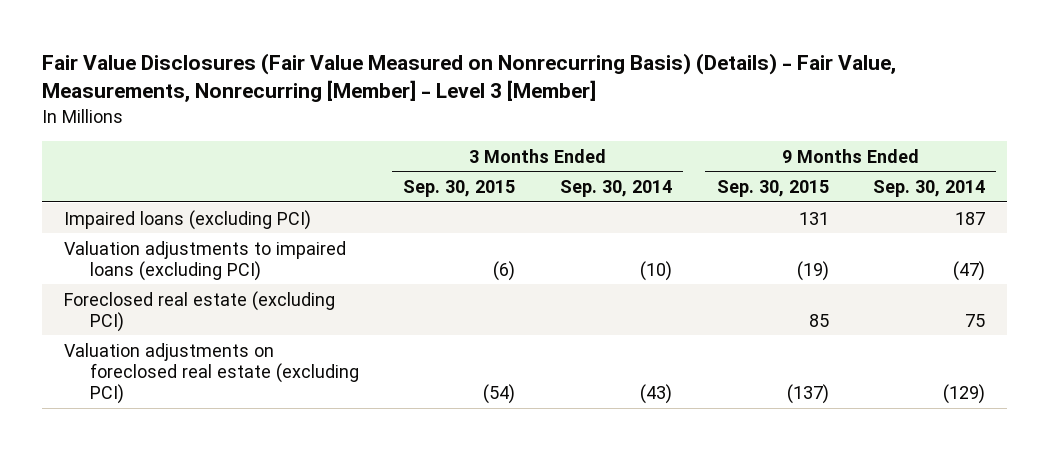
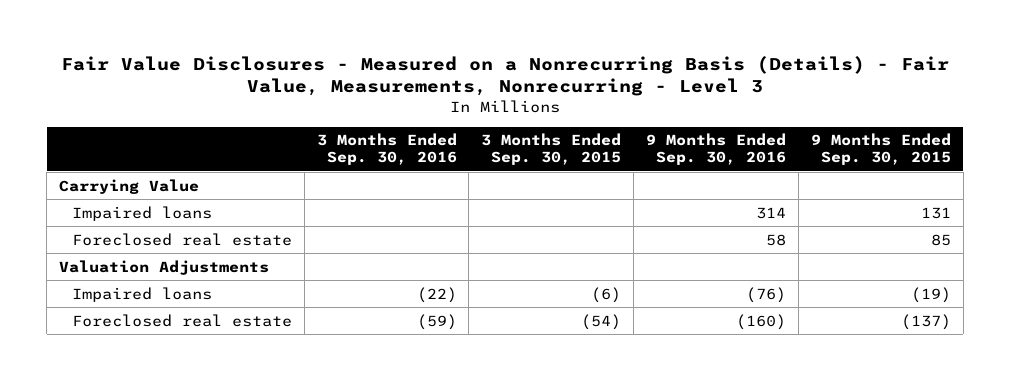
- Fair Value Disclosures (Fair Value Measured on Nonrecurring Basis) (Details) - Fair Value, Measurements, Nonrecurring [Member] - Level 3 [Member]
+ Fair Value Disclosures - Measured on a Nonrecurring Basis (Details) - Fair Value, Measurements, Nonrecurring - Level 3
- | 3 Months Ended Sep. 30, 2015 | 3 Months Ended Sep. 30, 2014 | 9 Months Ended Sep. 30, 2015 | 9 Months Ended Sep. 30, 2014
+ | 3 Months Ended Sep. 30, 2016 | 3 Months Ended Sep. 30, 2015 | 9 Months Ended Sep. 30, 2016 | 9 Months Ended Sep. 30, 2015
- Impaired loans (excluding PCI) | | | 131 | 187
- Valuation adjustments to impaired loans (excluding PCI) | (6) | (10) | (19) | (47)
- Foreclosed real estate (excluding PCI) | | | 85 | 75
- Valuation adjustments on foreclosed real estate (excluding PCI) | (54) | (43) | (137) | (129)
+ Carrying Value
+ Impaired loans | | | 314 | 131
+ Foreclosed real estate | | | 58 | 85
+ Valuation Adjustments
+ Impaired loans | (22) | (6) | (76) | (19)
+ Foreclosed real estate | (59) | (54) | (160) | (137)

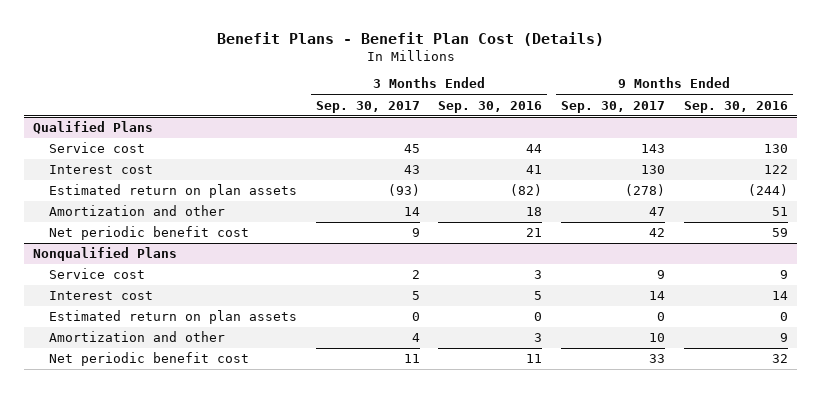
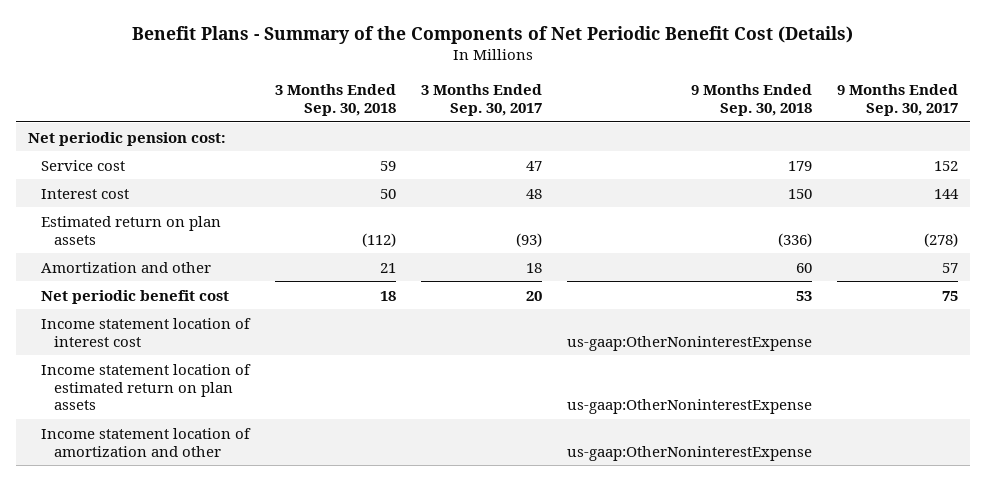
- Benefit Plans - Benefit Plan Cost (Details)
+ Benefit Plans - Summary of the Components of Net Periodic Benefit Cost (Details)
- | 3 Months Ended Sep. 30, 2017 | 3 Months Ended Sep. 30, 2016 | 9 Months Ended Sep. 30, 2017 | 9 Months Ended Sep. 30, 2016
+ | 3 Months Ended Sep. 30, 2018 | 3 Months Ended Sep. 30, 2017 | 9 Months Ended Sep. 30, 2018 | 9 Months Ended Sep. 30, 2017
- Qualified Plans
- Service cost | 45 | 44 | 143 | 130
- Interest cost | 43 | 41 | 130 | 122
+ Net periodic pension cost:
+ Service cost | 59 | 47 | 179 | 152
+ Interest cost | 50 | 48 | 150 | 144
- Amortization and other | 14 | 18 | 47 | 51
- Net periodic benefit cost | 9 | 21 | 42 | 59
- Nonqualified Plans
- Service cost | 2 | 3 | 9 | 9
- Interest cost | 5 | 5 | 14 | 14
- Estimated return on plan assets | 0 | 0 | 0 | 0
- Amortization and other | 4 | 3 | 10 | 9
- Net periodic benefit cost | 11 | 11 | 33 | 32
+ Amortization and other | 21 | 18 | 60 | 57
+ Net periodic benefit cost | 18 | 20 | 53 | 75
+ Income statement location of interest cost | | | us-gaap:OtherNoninterestExpense |
+ Income statement location of estimated return on plan assets | | | us-gaap:OtherNoninterestExpense |
+ Income statement location of amortization and other | | | us-gaap:OtherNoninterestExpense |

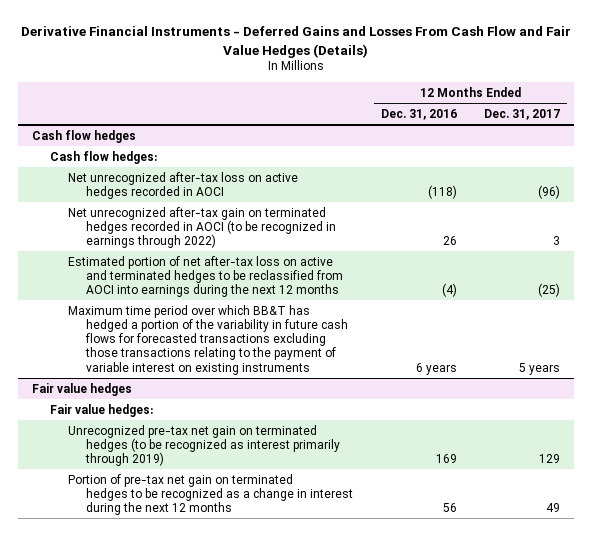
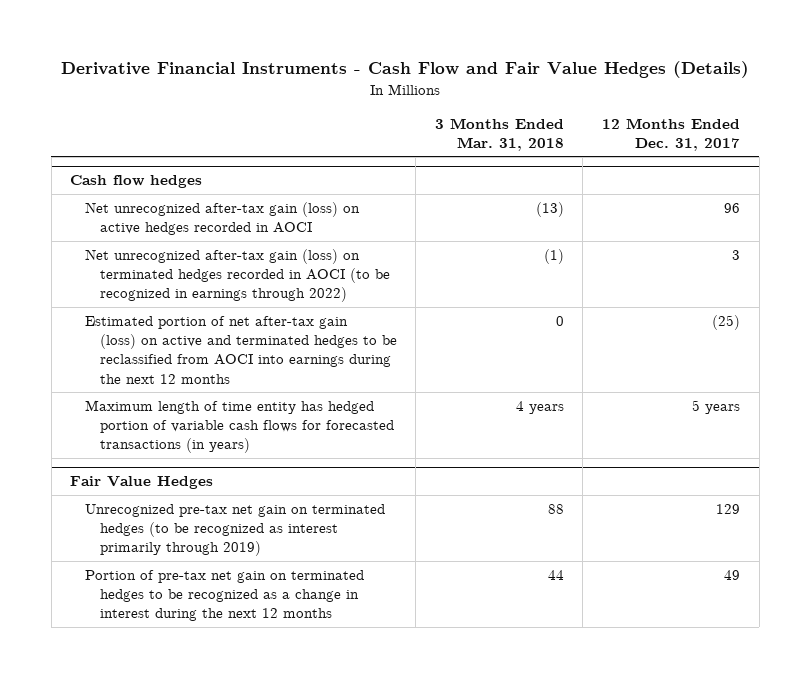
- Derivative Financial Instruments - Deferred Gains and Losses From Cash Flow and Fair Value Hedges (Details)
+ Derivative Financial Instruments - Cash Flow and Fair Value Hedges (Details)
- | 12 Months Ended Dec. 31, 2016 | 12 Months Ended Dec. 31, 2017
+ | 3 Months Ended Mar. 31, 2018 | 12 Months Ended Dec. 31, 2017
@ Cash flow hedges
- Cash flow hedges:
- Net unrecognized after-tax loss on active hedges recorded in AOCI | (118) | (96)
- Net unrecognized after-tax gain on terminated hedges recorded in AOCI (to be recognized in earnings through 2022) | 26 | 3
- Estimated portion of net after-tax loss on active and terminated hedges to be reclassified from AOCI into earnings during the next 12 months | (4) | (25)
- Maximum time period over which BB&T has hedged a portion of the variability in future cash flows for forecasted transactions excluding those transactions relating to the payment of variable interest on existing instruments | 6 years | 5 years
- Fair value hedges
- Fair value hedges:
@ Cash flow hedges
+ Net unrecognized after-tax gain (loss) on active hedges recorded in AOCI | (13) | 96
+ Net unrecognized after-tax gain (loss) on terminated hedges recorded in AOCI (to be recognized in earnings through 2022) | (1) | 3
+ Estimated portion of net after-tax gain (loss) on active and terminated hedges to be reclassified from AOCI into earnings during the next 12 months | 0 | (25)
+ Maximum length of time entity has hedged portion of variable cash flows for forecasted transactions (in years) | 4 years | 5 years
+ Fair Value Hedges

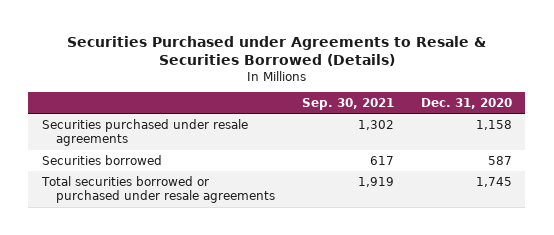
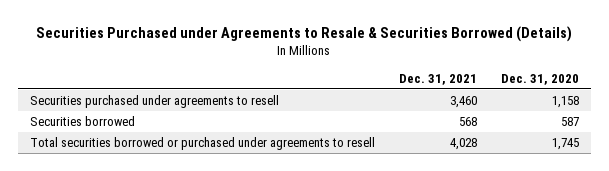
- | Sep. 30, 2021 | Dec. 31, 2020
+ | Dec. 31, 2021 | Dec. 31, 2020
- Securities purchased under resale agreements | 1,302 | 1,158
+ Securities purchased under agreements to resell | 3,460 | 1,158
- Total securities borrowed or purchased under resale agreements | 1,919 | 1,745
+ Total securities borrowed or purchased under agreements to resell | 4,028 | 1,745

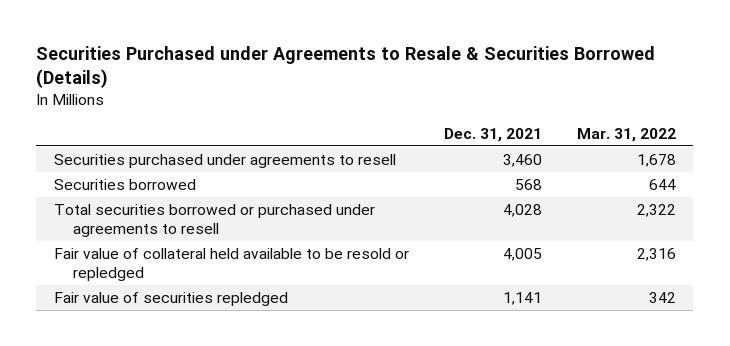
- | Dec. 31, 2021 | Dec. 31, 2020
+ | Dec. 31, 2021 | Mar. 31, 2022
+ Fair value of collateral held available to be resold or repledged | 4,005 | 2,316
+ Fair value of securities repledged | 1,141 | 342

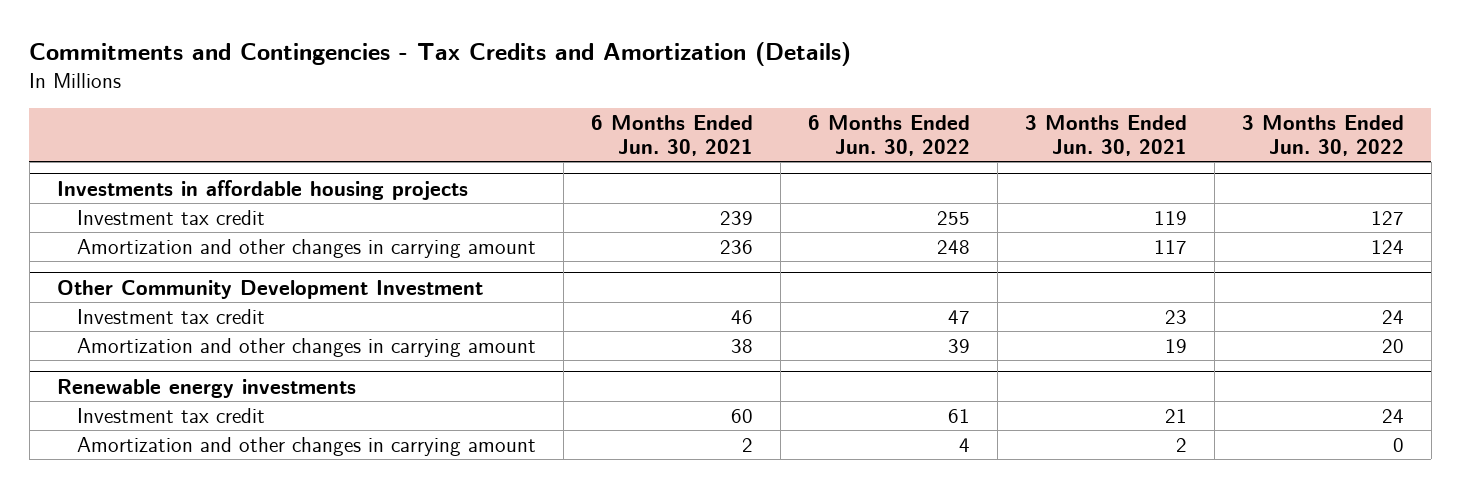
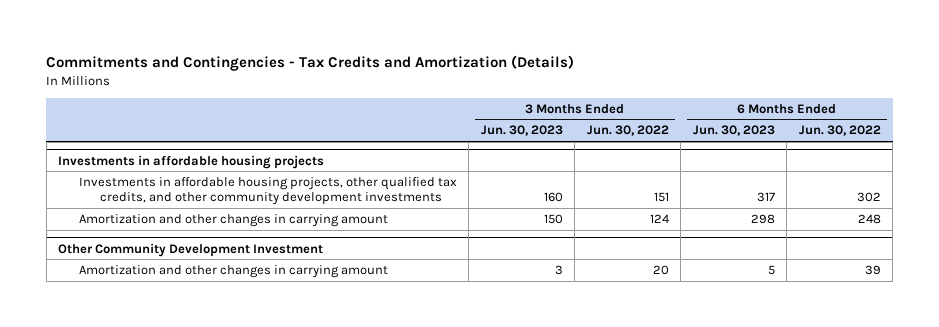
- | 6 Months Ended Jun. 30, 2021 | 6 Months Ended Jun. 30, 2022 | 3 Months Ended Jun. 30, 2021 | 3 Months Ended Jun. 30, 2022
+ | 3 Months Ended Jun. 30, 2023 | 3 Months Ended Jun. 30, 2022 | 6 Months Ended Jun. 30, 2023 | 6 Months Ended Jun. 30, 2022
@ Investments in affordable housing projects
- Investment tax credit | 239 | 255 | 119 | 127
+ Investments in affordable housing projects, other qualified tax credits, and other community development investments | 160 | 151 | 317 | 302
@ Other Community Development Investment
- Investment tax credit | 46 | 47 | 23 | 24
- Renewable energy investments
- Investment tax credit | 60 | 61 | 21 | 24
- Amortization and other changes in carrying amount | 2 | 4 | 2 | 0

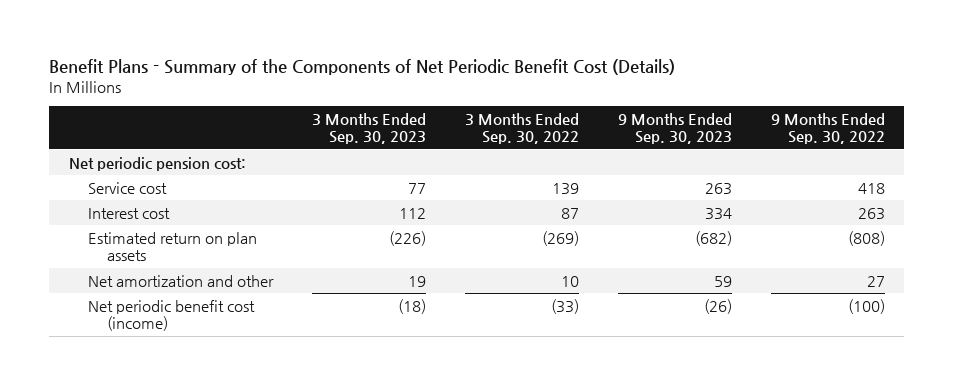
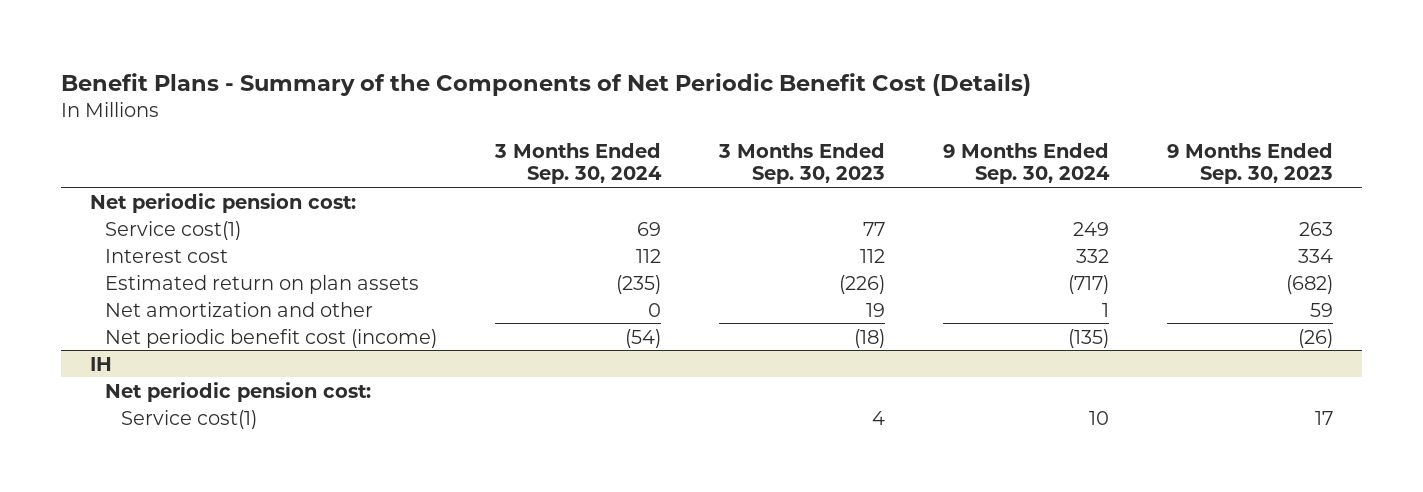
- | 3 Months Ended Sep. 30, 2023 | 3 Months Ended Sep. 30, 2022 | 9 Months Ended Sep. 30, 2023 | 9 Months Ended Sep. 30, 2022
+ | 3 Months Ended Sep. 30, 2024 | 3 Months Ended Sep. 30, 2023 | 9 Months Ended Sep. 30, 2024 | 9 Months Ended Sep. 30, 2023
- Service cost | 77 | 139 | 263 | 418
+ Service cost(1) | 69 | 77 | 249 | 263
+ IH
+ Net periodic pension cost:
+ Service cost(1) | | 4 | 10 | 17

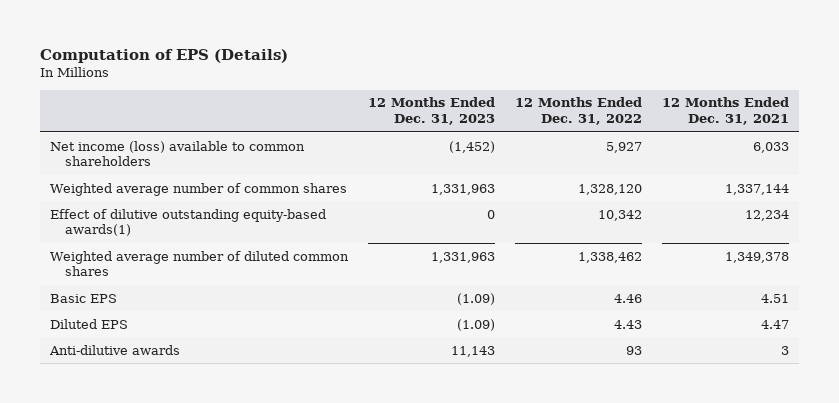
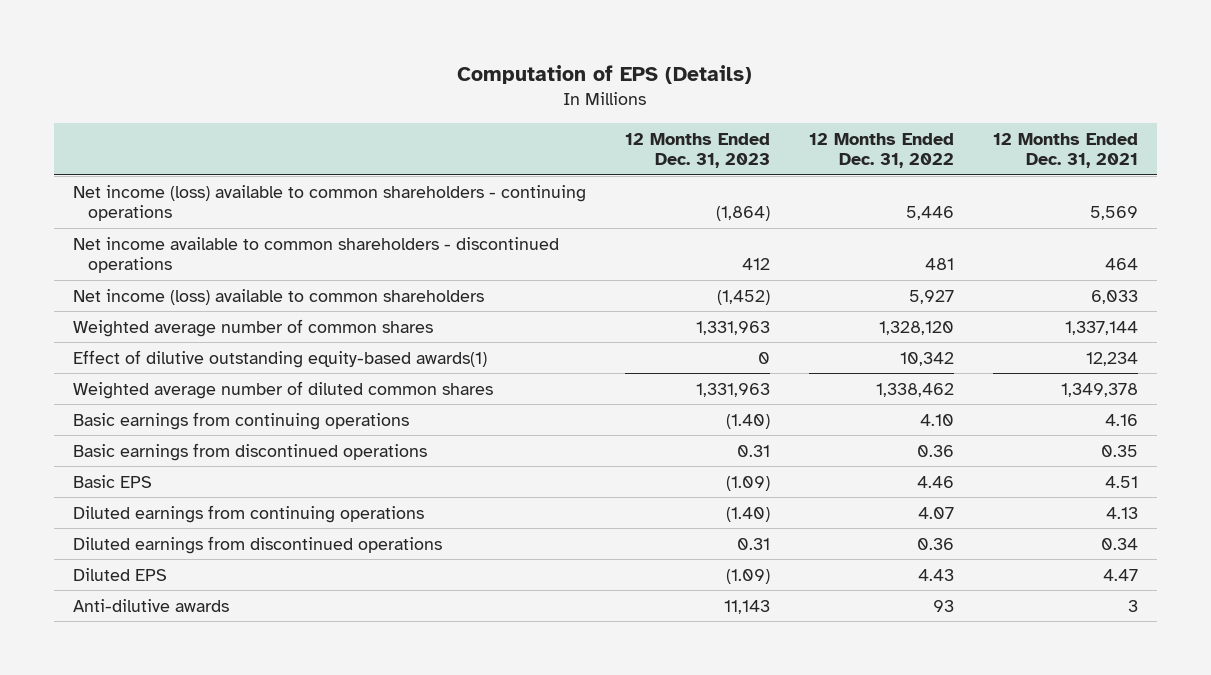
+ Net income (loss) available to common shareholders - continuing operations | (1,864) | 5,446 | 5,569
+ Net income available to common shareholders - discontinued operations | 412 | 481 | 464
+ Basic earnings from continuing operations | (1.40) | 4.10 | 4.16
+ Basic earnings from discontinued operations | 0.31 | 0.36 | 0.35
+ Diluted earnings from continuing operations | (1.40) | 4.07 | 4.13
+ Diluted earnings from discontinued operations | 0.31 | 0.36 | 0.34

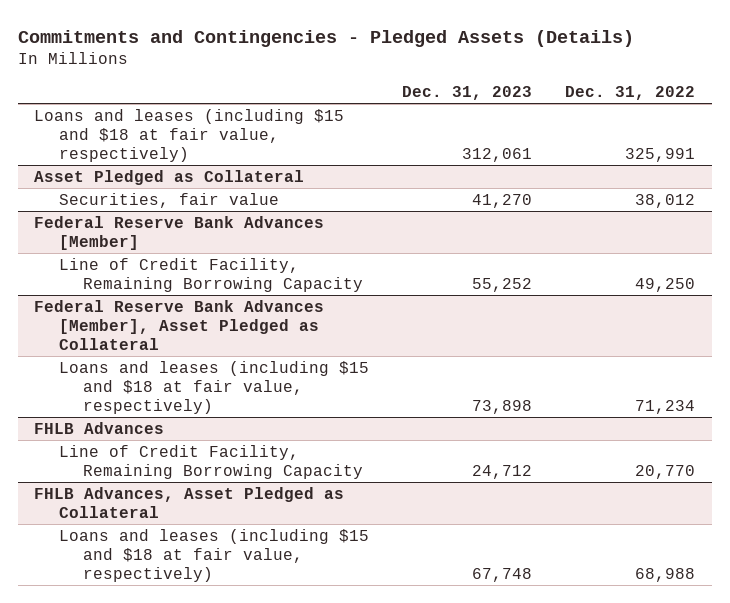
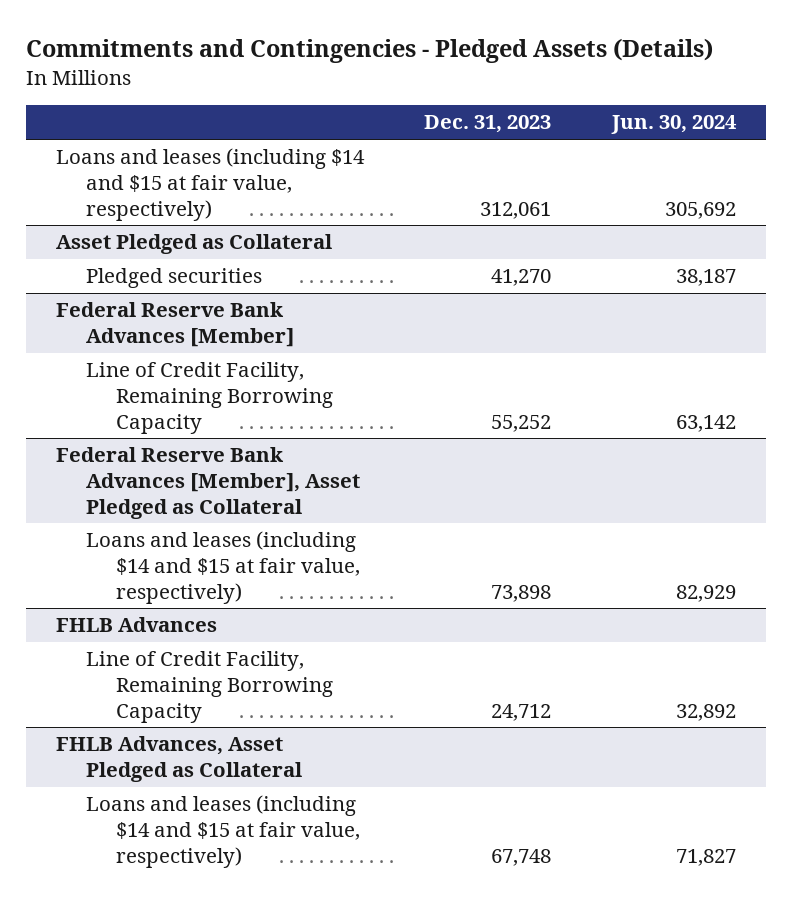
- | Dec. 31, 2023 | Dec. 31, 2022
+ | Dec. 31, 2023 | Jun. 30, 2024
- Loans and leases (including $15 and $18 at fair value, respectively) | 312,061 | 325,991
+ Loans and leases (including $14 and $15 at fair value, respectively) | 312,061 | 305,692
@ Asset Pledged as Collateral
- Securities, fair value | 41,270 | 38,012
+ Pledged securities | 41,270 | 38,187
@ Federal Reserve Bank Advances [Member], Asset Pledged as Collateral
- Loans and leases (including $15 and $18 at fair value, respectively) | 73,898 | 71,234
+ Loans and leases (including $14 and $15 at fair value, respectively) | 73,898 | 82,929
@ FHLB Advances, Asset Pledged as Collateral
- Loans and leases (including $15 and $18 at fair value, respectively) | 67,748 | 68,988
+ Loans and leases (including $14 and $15 at fair value, respectively) | 67,748 | 71,827

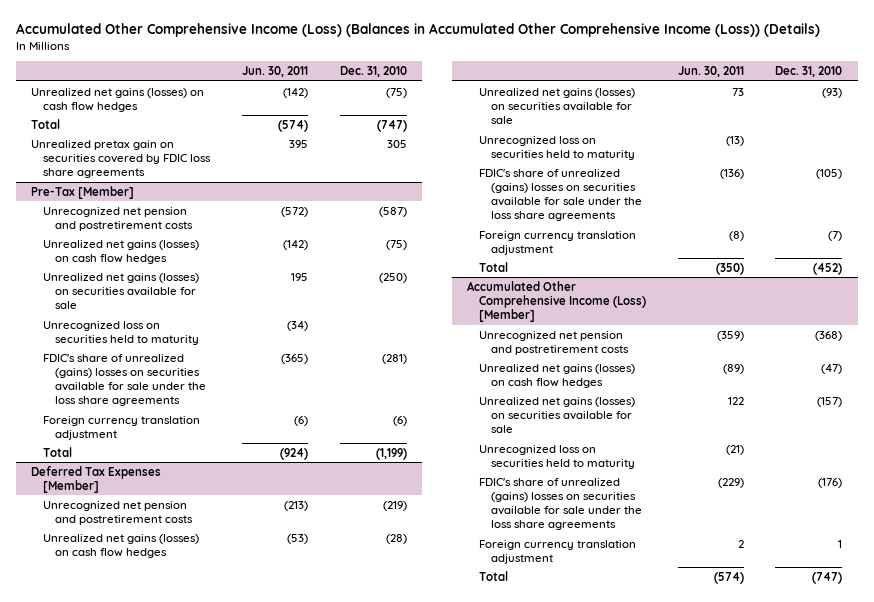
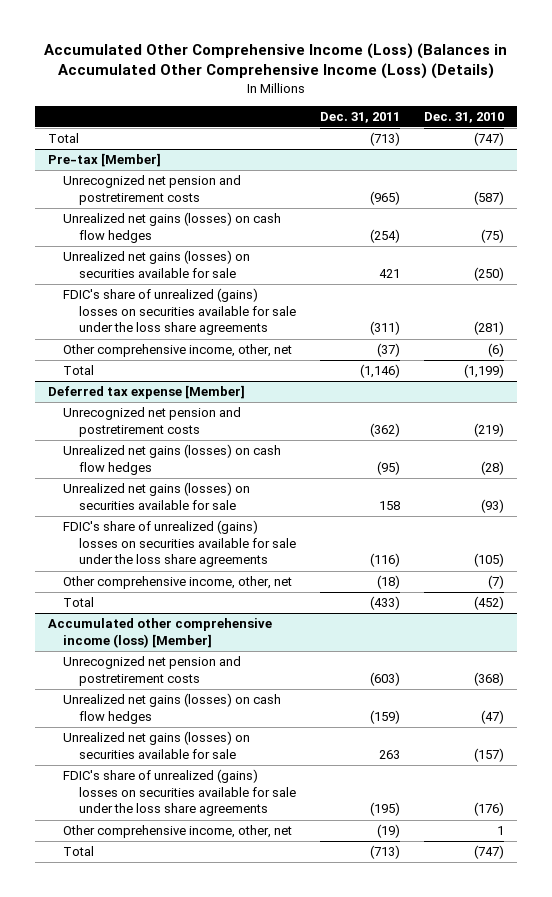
- Accumulated Other Comprehensive Income (Loss) (Balances in Accumulated Other Comprehensive Income (Loss)) (Details)
+ Accumulated Other Comprehensive Income (Loss) (Balances in Accumulated Other Comprehensive Income (Loss) (Details)
- | Jun. 30, 2011 | Dec. 31, 2010
+ | Dec. 31, 2011 | Dec. 31, 2010
- Unrealized net gains (losses) on cash flow hedges | (142) | (75)
- Unrealized pretax gain on securities covered by FDIC loss share agreements | 395 | 305
- Pre-Tax [Member]
+ Pre-tax [Member]
- Unrecognized loss on securities held to maturity | (34) |
- Foreign currency translation adjustment | (6) | (6)
+ Other comprehensive income, other, net | (37) | (6)
- Deferred Tax Expenses [Member]
+ Deferred tax expense [Member]
- Unrecognized loss on securities held to maturity | (13) |
- Foreign currency translation adjustment | (8) | (7)
+ Other comprehensive income, other, net | (18) | (7)
- Accumulated Other Comprehensive Income (Loss) [Member]
+ Accumulated other comprehensive income (loss) [Member]
- Unrecognized loss on securities held to maturity | (21) |
- Foreign currency translation adjustment | 2 | 1
+ Other comprehensive income, other, net | (19) | 1

